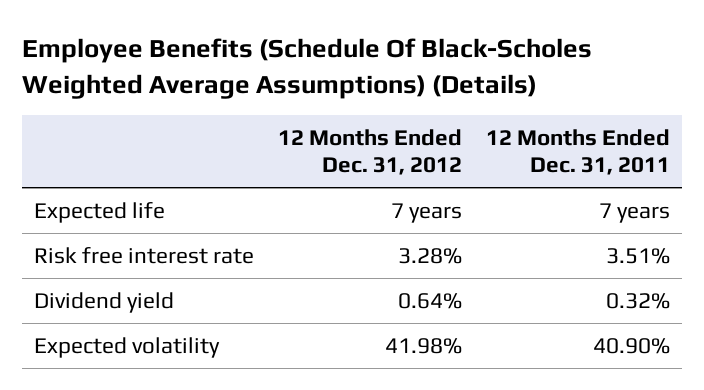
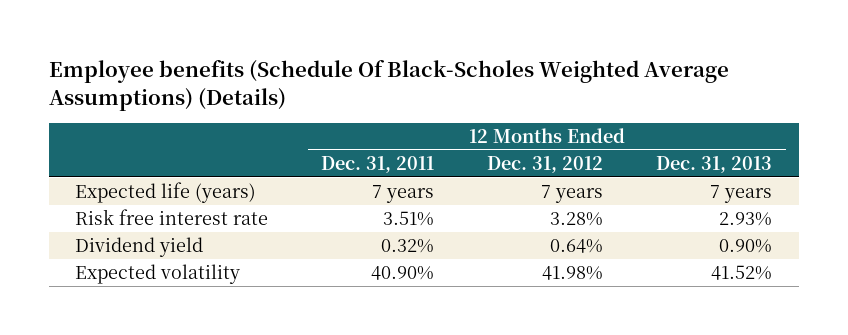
- Employee Benefits (Schedule Of Black-Scholes Weighted Average Assumptions) (Details)
+ Employee benefits (Schedule Of Black-Scholes Weighted Average Assumptions) (Details)
- | 12 Months Ended Dec. 31, 2012 | 12 Months Ended Dec. 31, 2011
+ | 12 Months Ended Dec. 31, 2011 | 12 Months Ended Dec. 31, 2012 | 12 Months Ended Dec. 31, 2013
- Expected life | 7 years | 7 years
+ Expected life (years) | 7 years | 7 years | 7 years

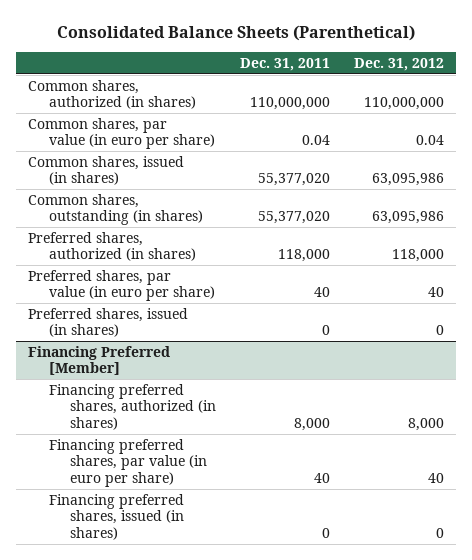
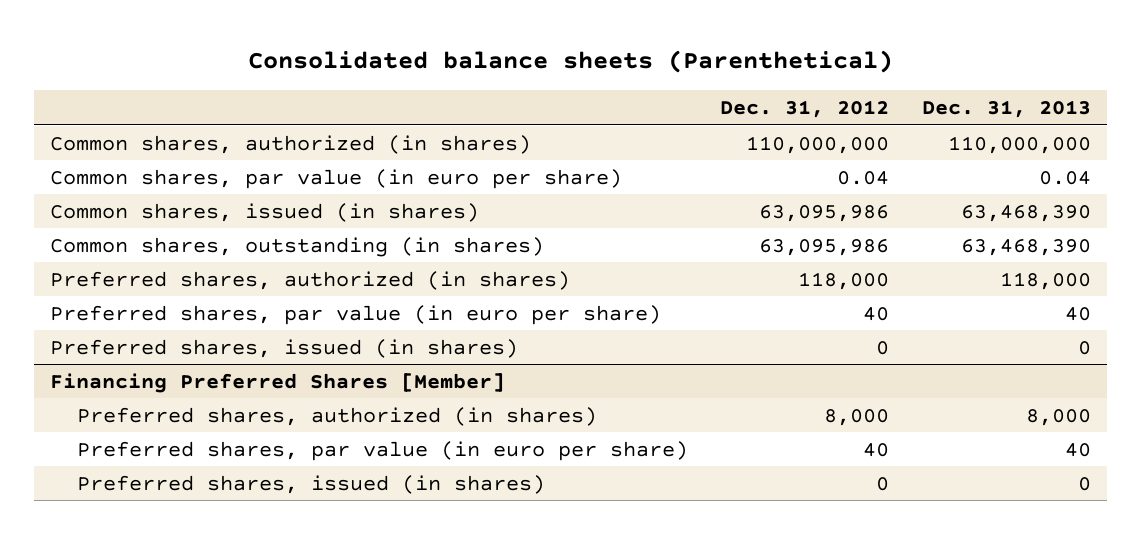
- Consolidated Balance Sheets (Parenthetical)
+ Consolidated balance sheets (Parenthetical)
- | Dec. 31, 2011 | Dec. 31, 2012
+ | Dec. 31, 2012 | Dec. 31, 2013
- Financing Preferred [Member]
- Financing preferred shares, authorized (in shares) | 8,000 | 8,000
- Financing preferred shares, par value (in euro per share) | 40 | 40
- Financing preferred shares, issued (in shares) | 0 | 0
+ Financing Preferred Shares [Member]
+ Preferred shares, authorized (in shares) | 8,000 | 8,000
+ Preferred shares, par value (in euro per share) | 40 | 40
+ Preferred shares, issued (in shares) | 0 | 0

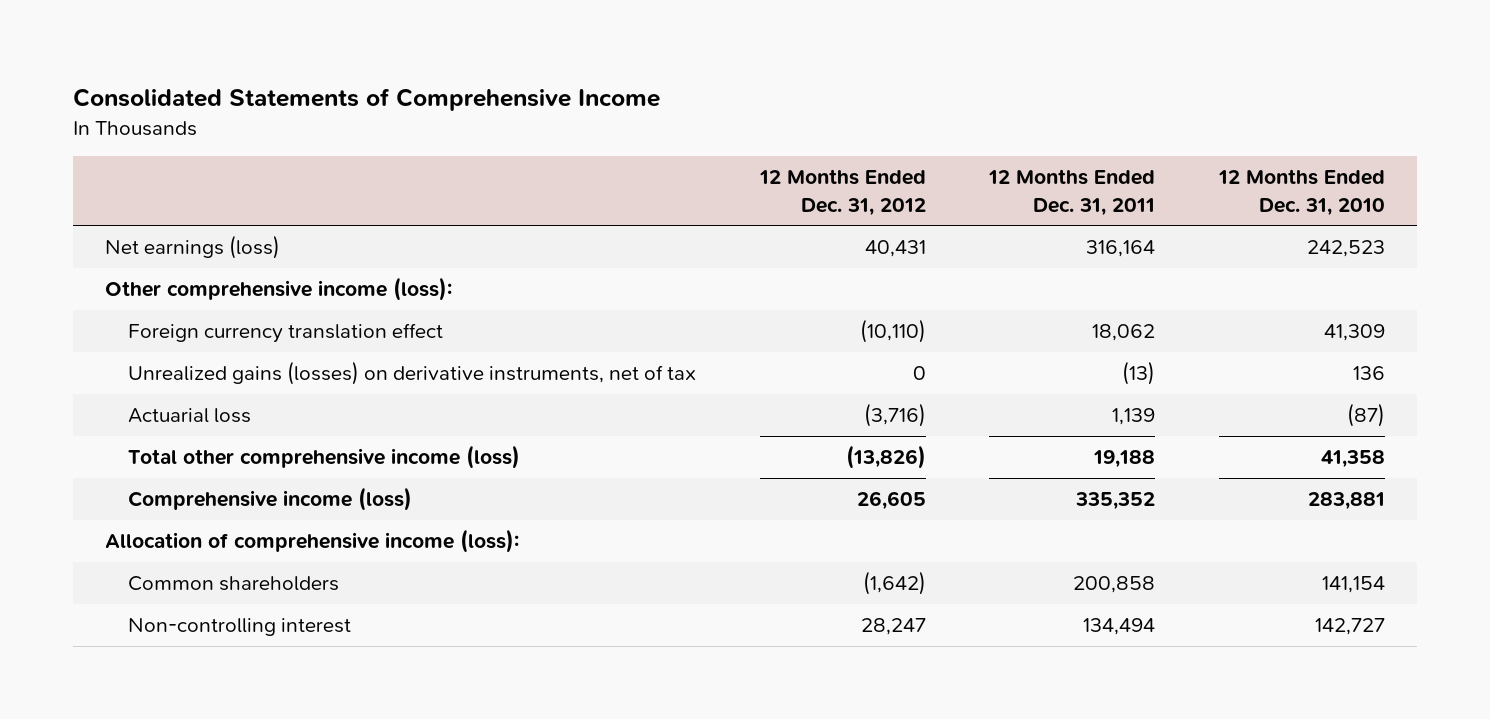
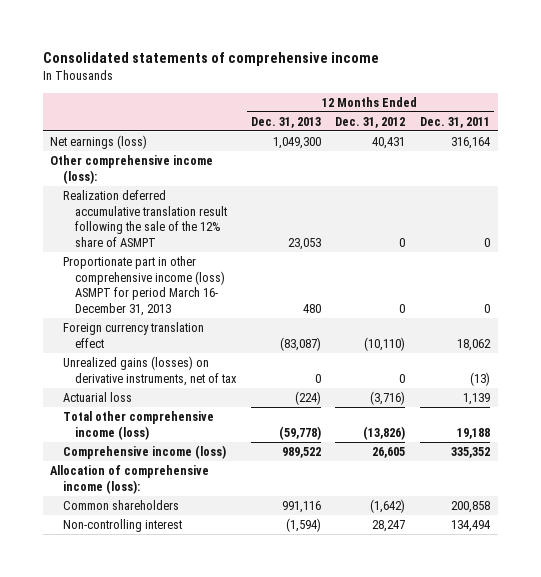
- Consolidated Statements of Comprehensive Income
+ Consolidated statements of comprehensive income
- | 12 Months Ended Dec. 31, 2012 | 12 Months Ended Dec. 31, 2011 | 12 Months Ended Dec. 31, 2010
+ | 12 Months Ended Dec. 31, 2013 | 12 Months Ended Dec. 31, 2012 | 12 Months Ended Dec. 31, 2011
+ Realization deferred accumulative translation result following the sale of the 12% share of ASMPT | 23,053 | 0 | 0
+ Proportionate part in other comprehensive income (loss) ASMPT for period March 16- December 31, 2013 | 480 | 0 | 0

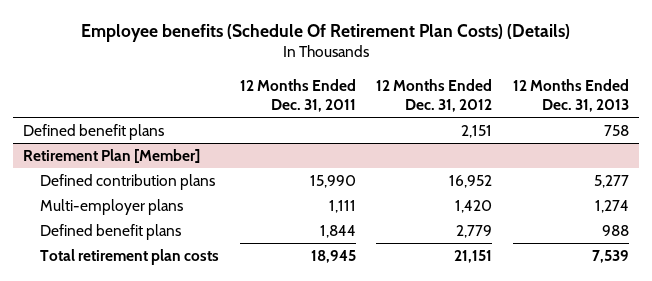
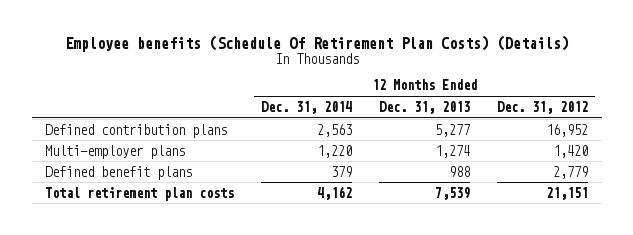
- | 12 Months Ended Dec. 31, 2011 | 12 Months Ended Dec. 31, 2012 | 12 Months Ended Dec. 31, 2013
+ | 12 Months Ended Dec. 31, 2014 | 12 Months Ended Dec. 31, 2013 | 12 Months Ended Dec. 31, 2012
- Defined benefit plans | | 2,151 | 758
- Retirement Plan [Member]

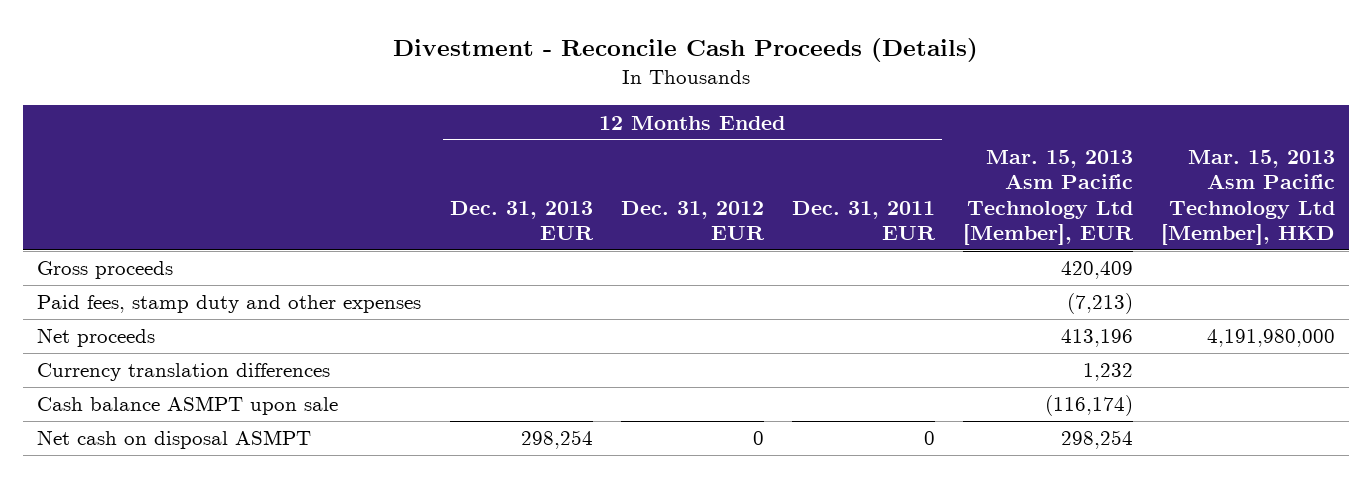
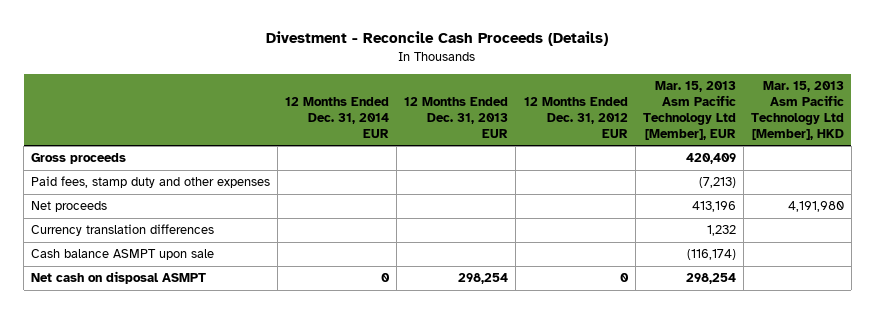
- | 12 Months Ended Dec. 31, 2013 EUR | 12 Months Ended Dec. 31, 2012 EUR | 12 Months Ended Dec. 31, 2011 EUR | Mar. 15, 2013 Asm Pacific Technology Ltd [Member], EUR | Mar. 15, 2013 Asm Pacific Technology Ltd [Member], HKD
+ | 12 Months Ended Dec. 31, 2014 EUR | 12 Months Ended Dec. 31, 2013 EUR | 12 Months Ended Dec. 31, 2012 EUR | Mar. 15, 2013 Asm Pacific Technology Ltd [Member], EUR | Mar. 15, 2013 Asm Pacific Technology Ltd [Member], HKD
- Net proceeds | | | | 413,196 | 4,191,980,000
+ Net proceeds | | | | 413,196 | 4,191,980

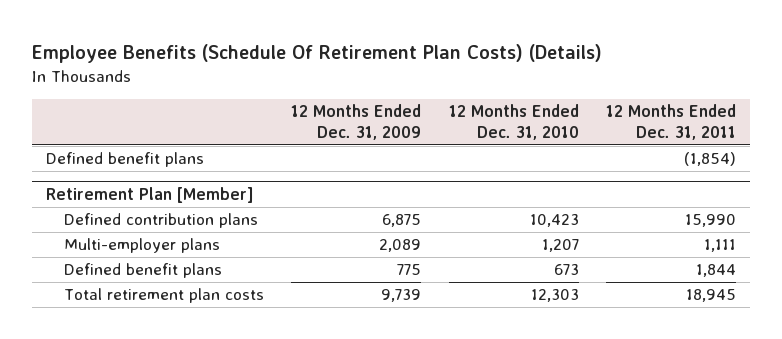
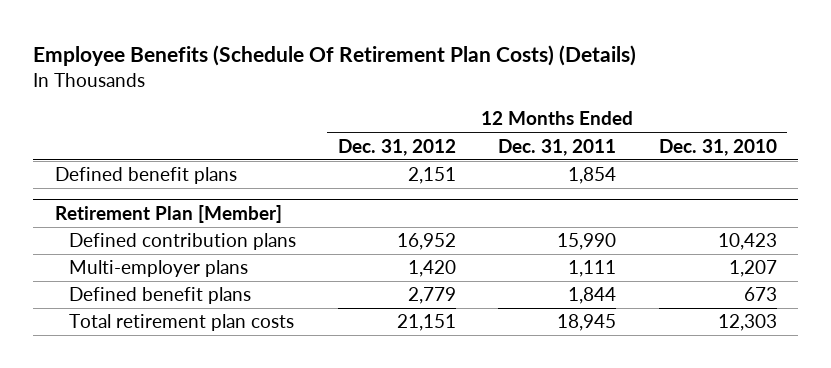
- | 12 Months Ended Dec. 31, 2009 | 12 Months Ended Dec. 31, 2010 | 12 Months Ended Dec. 31, 2011
+ | 12 Months Ended Dec. 31, 2012 | 12 Months Ended Dec. 31, 2011 | 12 Months Ended Dec. 31, 2010
- Defined benefit plans | | | (1,854)
+ Defined benefit plans | 2,151 | 1,854 |

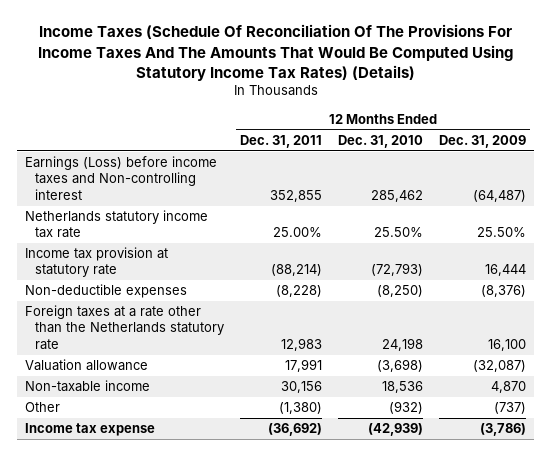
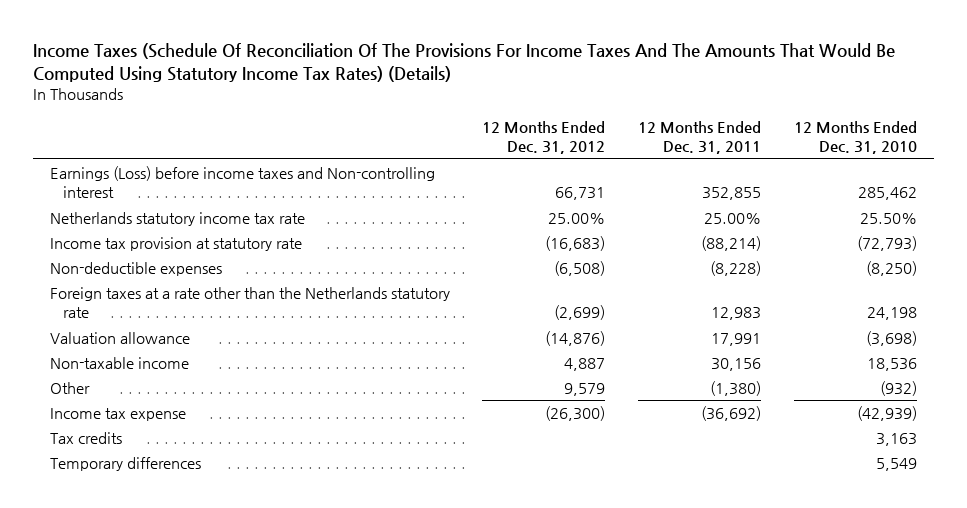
- | 12 Months Ended Dec. 31, 2011 | 12 Months Ended Dec. 31, 2010 | 12 Months Ended Dec. 31, 2009
+ | 12 Months Ended Dec. 31, 2012 | 12 Months Ended Dec. 31, 2011 | 12 Months Ended Dec. 31, 2010
+ Tax credits | | | 3,163
+ Temporary differences | | | 5,549

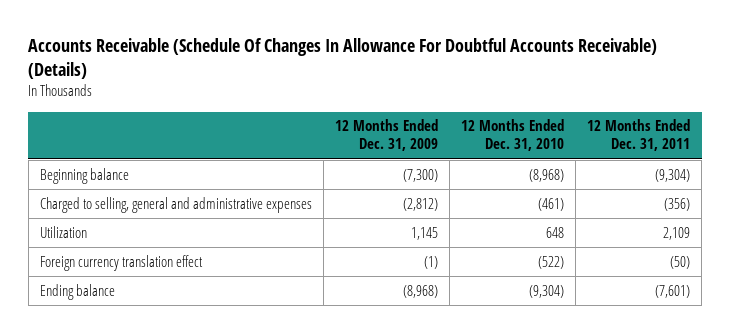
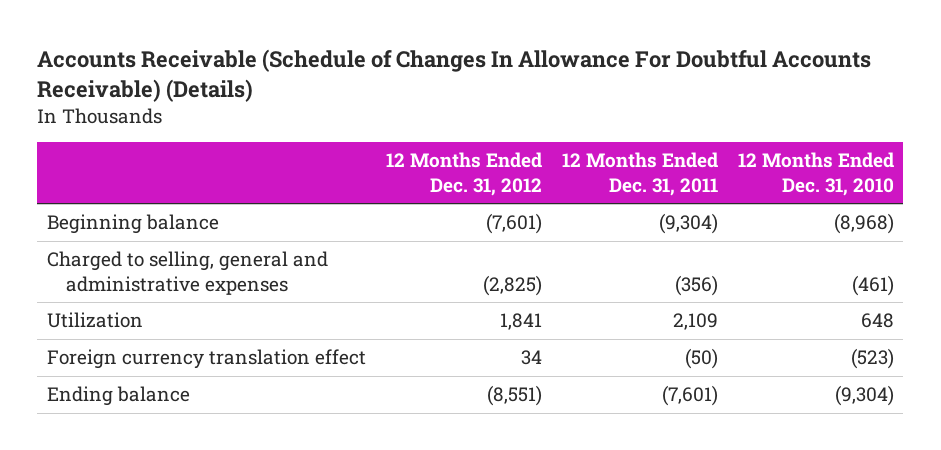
- Accounts Receivable (Schedule Of Changes In Allowance For Doubtful Accounts Receivable) (Details)
+ Accounts Receivable (Schedule of Changes In Allowance For Doubtful Accounts Receivable) (Details)
- | 12 Months Ended Dec. 31, 2009 | 12 Months Ended Dec. 31, 2010 | 12 Months Ended Dec. 31, 2011
+ | 12 Months Ended Dec. 31, 2012 | 12 Months Ended Dec. 31, 2011 | 12 Months Ended Dec. 31, 2010
- Foreign currency translation effect | (1) | (522) | (50)
+ Foreign currency translation effect | 34 | (50) | (523)

